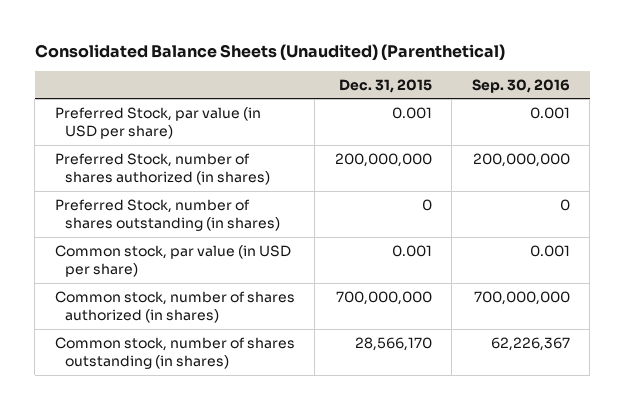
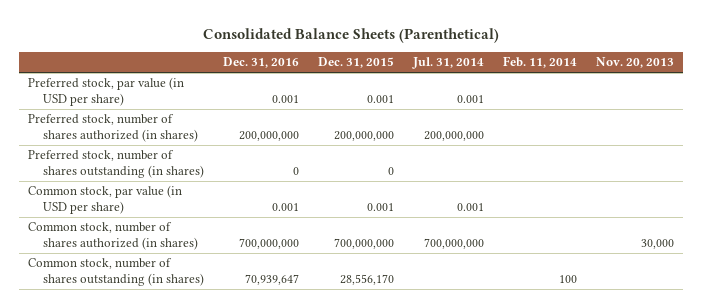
- Consolidated Balance Sheets (Unaudited) (Parenthetical)
+ Consolidated Balance Sheets (Parenthetical)
- | Dec. 31, 2015 | Sep. 30, 2016
+ | Dec. 31, 2016 | Dec. 31, 2015 | Jul. 31, 2014 | Feb. 11, 2014 | Nov. 20, 2013
- Preferred Stock, par value (in USD per share) | 0.001 | 0.001
- Preferred Stock, number of shares authorized (in shares) | 200,000,000 | 200,000,000
- Preferred Stock, number of shares outstanding (in shares) | 0 | 0
+ Preferred stock, par value (in USD per share) | 0.001 | 0.001 | 0.001 | |
+ Preferred stock, number of shares authorized (in shares) | 200,000,000 | 200,000,000 | 200,000,000 | |
+ Preferred stock, number of shares outstanding (in shares) | 0 | 0 | | |
- Common stock, number of shares outstanding (in shares) | 28,566,170 | 62,226,367
+ Common stock, number of shares outstanding (in shares) | 70,939,647 | 28,556,170 | | 100 |

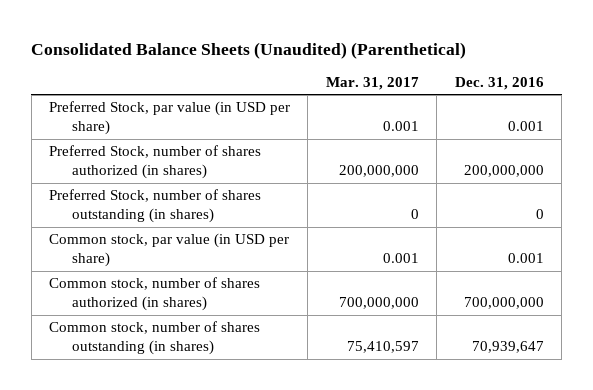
- Consolidated Balance Sheets (Parenthetical)
+ Consolidated Balance Sheets (Unaudited) (Parenthetical)
- | Dec. 31, 2016 | Dec. 31, 2015 | Jul. 31, 2014 | Feb. 11, 2014 | Nov. 20, 2013
+ | Mar. 31, 2017 | Dec. 31, 2016
- Preferred stock, par value (in USD per share) | 0.001 | 0.001 | 0.001 | |
- Preferred stock, number of shares authorized (in shares) | 200,000,000 | 200,000,000 | 200,000,000 | |
- Preferred stock, number of shares outstanding (in shares) | 0 | 0 | | |
+ Preferred Stock, par value (in USD per share) | 0.001 | 0.001
+ Preferred Stock, number of shares authorized (in shares) | 200,000,000 | 200,000,000
+ Preferred Stock, number of shares outstanding (in shares) | 0 | 0

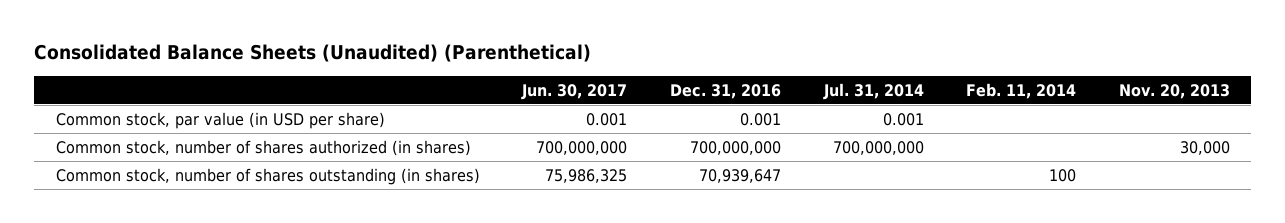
- | Mar. 31, 2017 | Dec. 31, 2016
+ | Jun. 30, 2017 | Dec. 31, 2016 | Jul. 31, 2014 | Feb. 11, 2014 | Nov. 20, 2013
- Preferred Stock, par value (in USD per share) | 0.001 | 0.001
- Preferred Stock, number of shares authorized (in shares) | 200,000,000 | 200,000,000
- Preferred Stock, number of shares outstanding (in shares) | 0 | 0

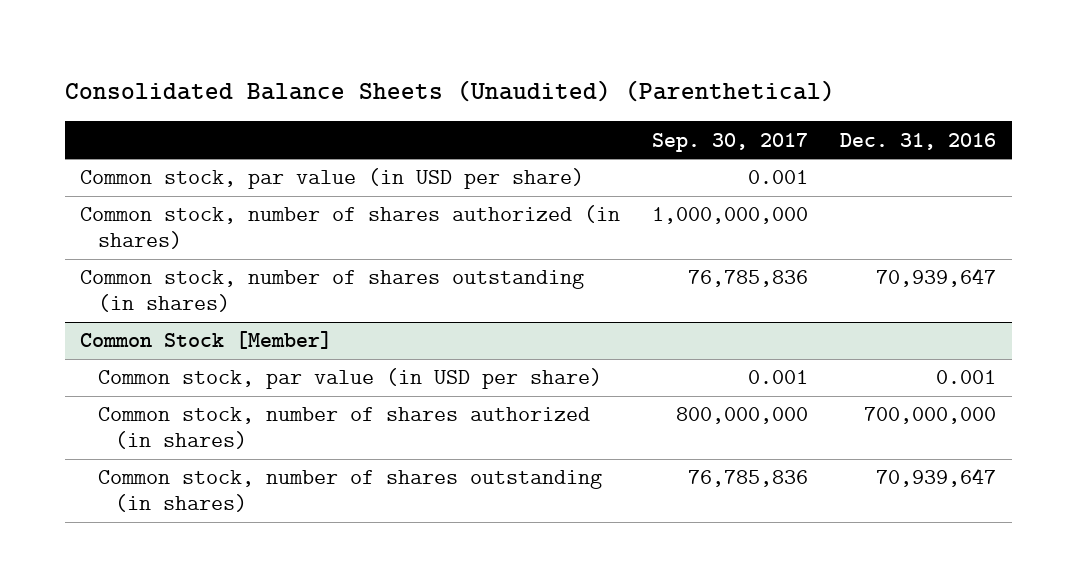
- | Jun. 30, 2017 | Dec. 31, 2016 | Jul. 31, 2014 | Feb. 11, 2014 | Nov. 20, 2013
+ | Sep. 30, 2017 | Dec. 31, 2016
+ Common stock, par value (in USD per share) | 0.001 |
+ Common stock, number of shares authorized (in shares) | 1,000,000,000 |
+ Common stock, number of shares outstanding (in shares) | 76,785,836 | 70,939,647
+ Common Stock [Member]

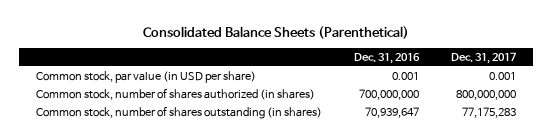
- Consolidated Balance Sheets (Unaudited) (Parenthetical)
+ Consolidated Balance Sheets (Parenthetical)
- | Sep. 30, 2017 | Dec. 31, 2016
+ | Dec. 31, 2016 | Dec. 31, 2017
- Common stock, par value (in USD per share) | 0.001 |
- Common stock, number of shares authorized (in shares) | 1,000,000,000 |
- Common stock, number of shares outstanding (in shares) | 76,785,836 | 70,939,647
- Common Stock [Member]

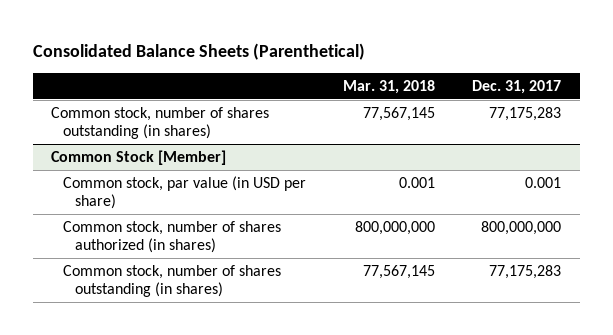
- | Dec. 31, 2016 | Dec. 31, 2017
+ | Mar. 31, 2018 | Dec. 31, 2017
+ Common stock, number of shares outstanding (in shares) | 77,567,145 | 77,175,283
+ Common Stock [Member]

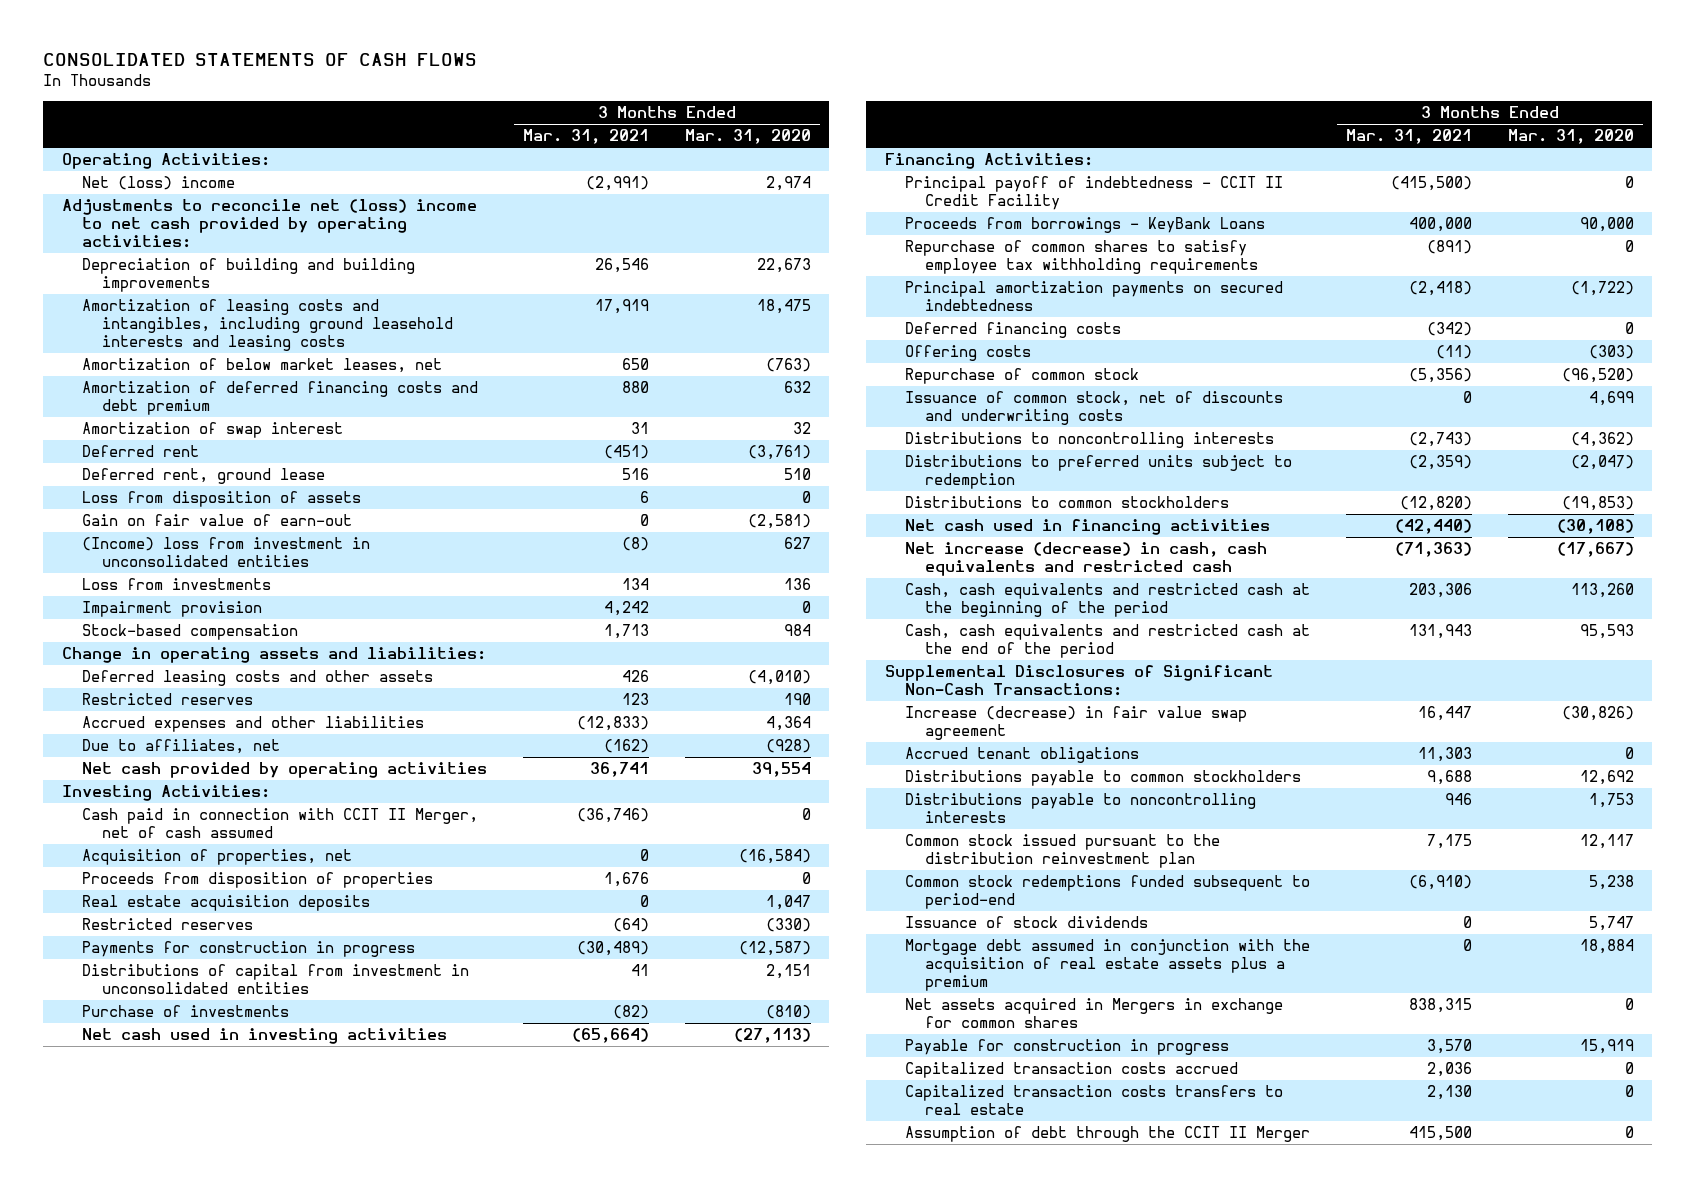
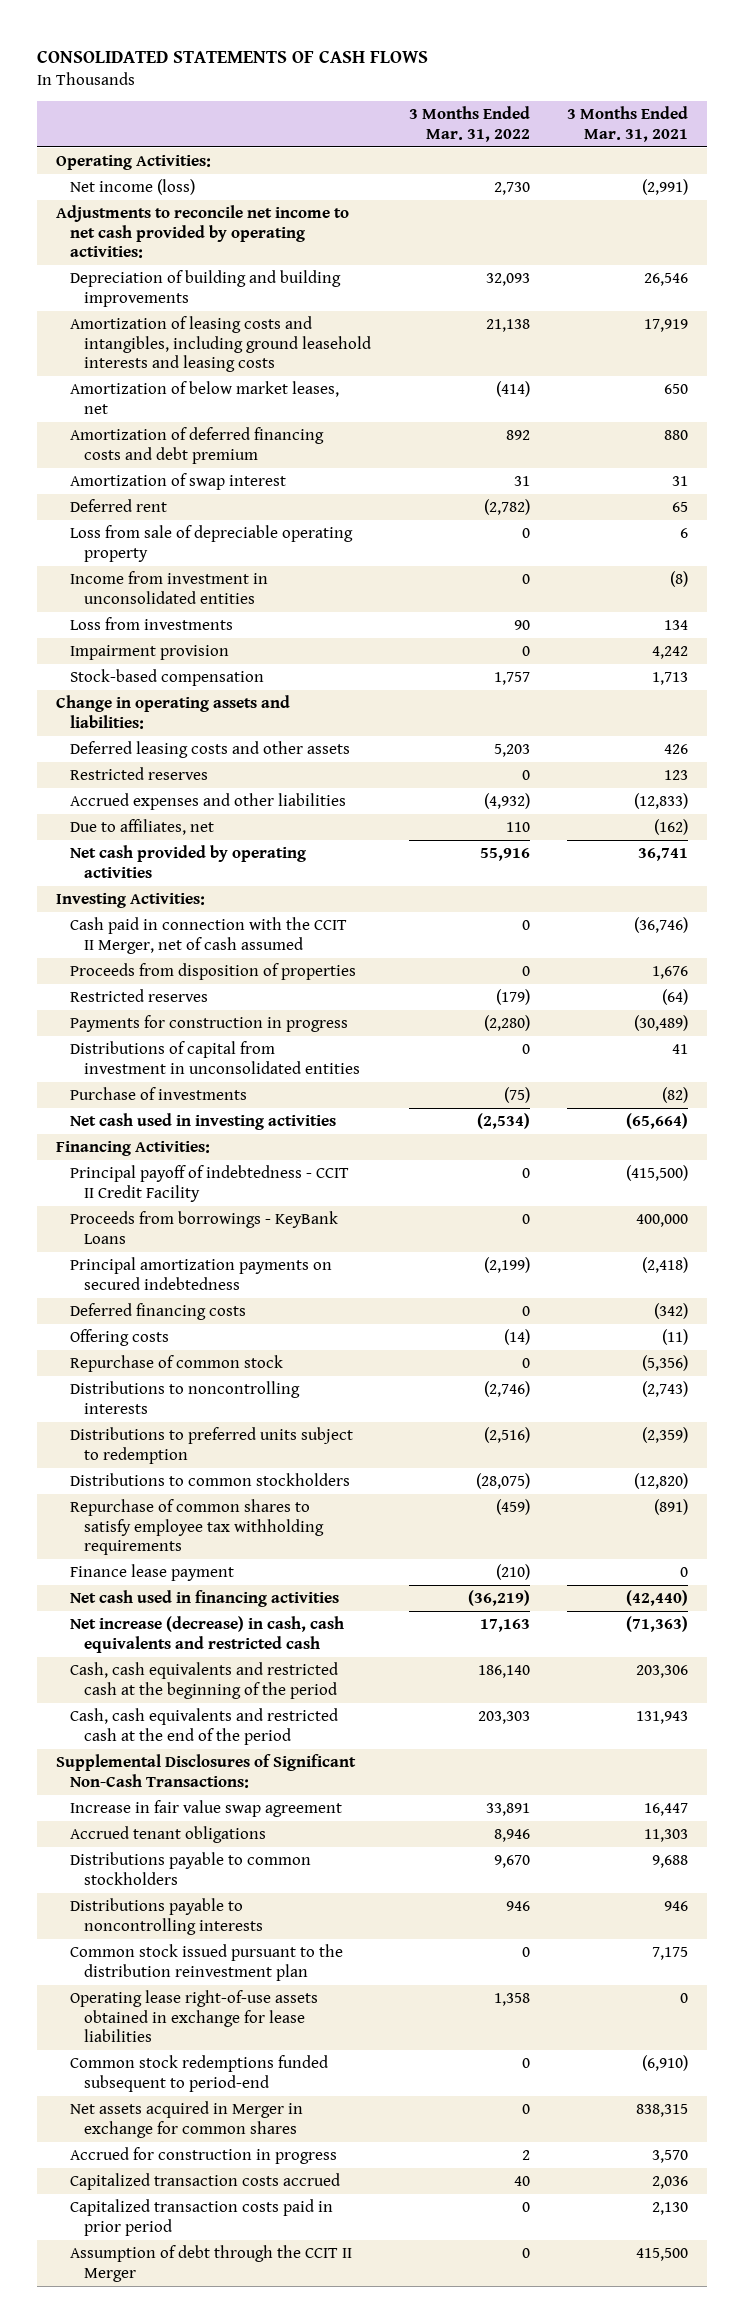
- | 3 Months Ended Mar. 31, 2021 | 3 Months Ended Mar. 31, 2020
+ | 3 Months Ended Mar. 31, 2022 | 3 Months Ended Mar. 31, 2021
- Net (loss) income | (2,991) | 2,974
- Adjustments to reconcile net (loss) income to net cash provided by operating activities:
+ Net income (loss) | 2,730 | (2,991)
+ Adjustments to reconcile net income to net cash provided by operating activities:
- Deferred rent | (451) | (3,761)
- Deferred rent, ground lease | 516 | 510
- Loss from disposition of assets | 6 | 0
- Gain on fair value of earn-out | 0 | (2,581)
- (Income) loss from investment in unconsolidated entities | (8) | 627
+ Deferred rent | (2,782) | 65
+ Loss from sale of depreciable operating property | 0 | 6
+ Income from investment in unconsolidated entities | 0 | (8)
- Cash paid in connection with CCIT II Merger, net of cash assumed | (36,746) | 0
- Acquisition of properties, net | 0 | (16,584)
+ Cash paid in connection with the CCIT II Merger, net of cash assumed | 0 | (36,746)
- Real estate acquisition deposits | 0 | 1,047
- Issuance of common stock, net of discounts and underwriting costs | 0 | 4,699
moved down: Repurchase of common shares to satisfy employee tax withholding requirements | (459) | (891)
+ Finance lease payment | (210) | 0
- Increase (decrease) in fair value swap agreement | 16,447 | (30,826)
+ Increase in fair value swap agreement | 33,891 | 16,447
+ Operating lease right-of-use assets obtained in exchange for lease liabilities | 1,358 | 0
- Issuance of stock dividends | 0 | 5,747
- Mortgage debt assumed in conjunction with the acquisition of real estate assets plus a premium | 0 | 18,884
- Net assets acquired in Mergers in exchange for common shares | 838,315 | 0
- Payable for construction in progress | 3,570 | 15,919
+ Net assets acquired in Merger in exchange for common shares | 0 | 838,315
+ Accrued for construction in progress | 2 | 3,570
- Capitalized transaction costs transfers to real estate | 2,130 | 0
+ Capitalized transaction costs paid in prior period | 0 | 2,130

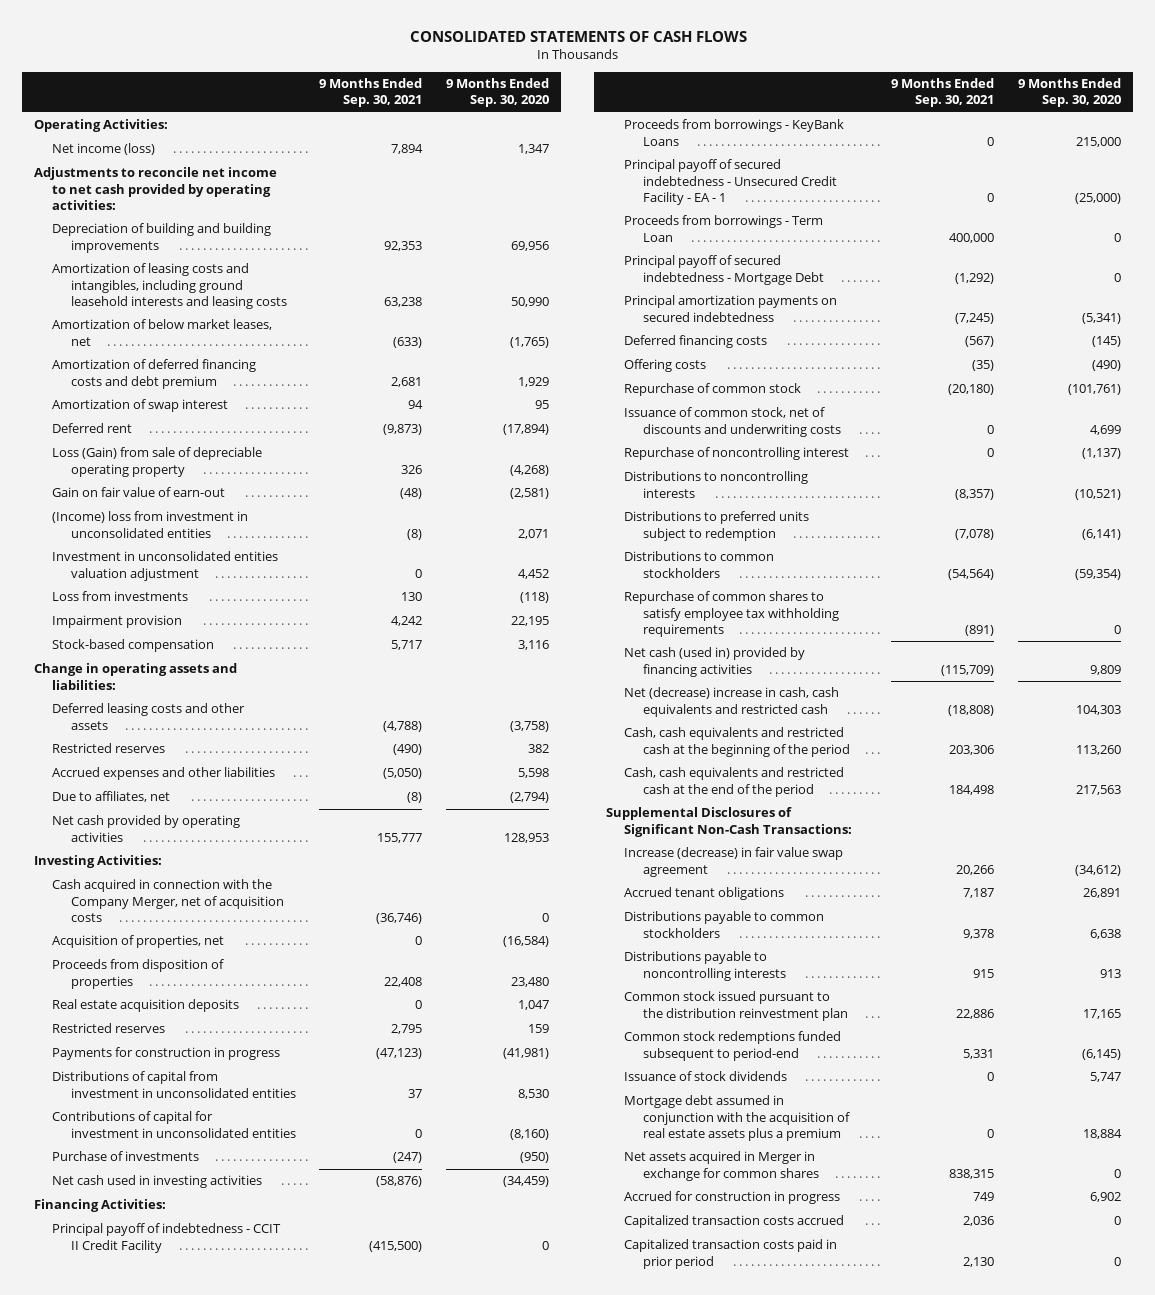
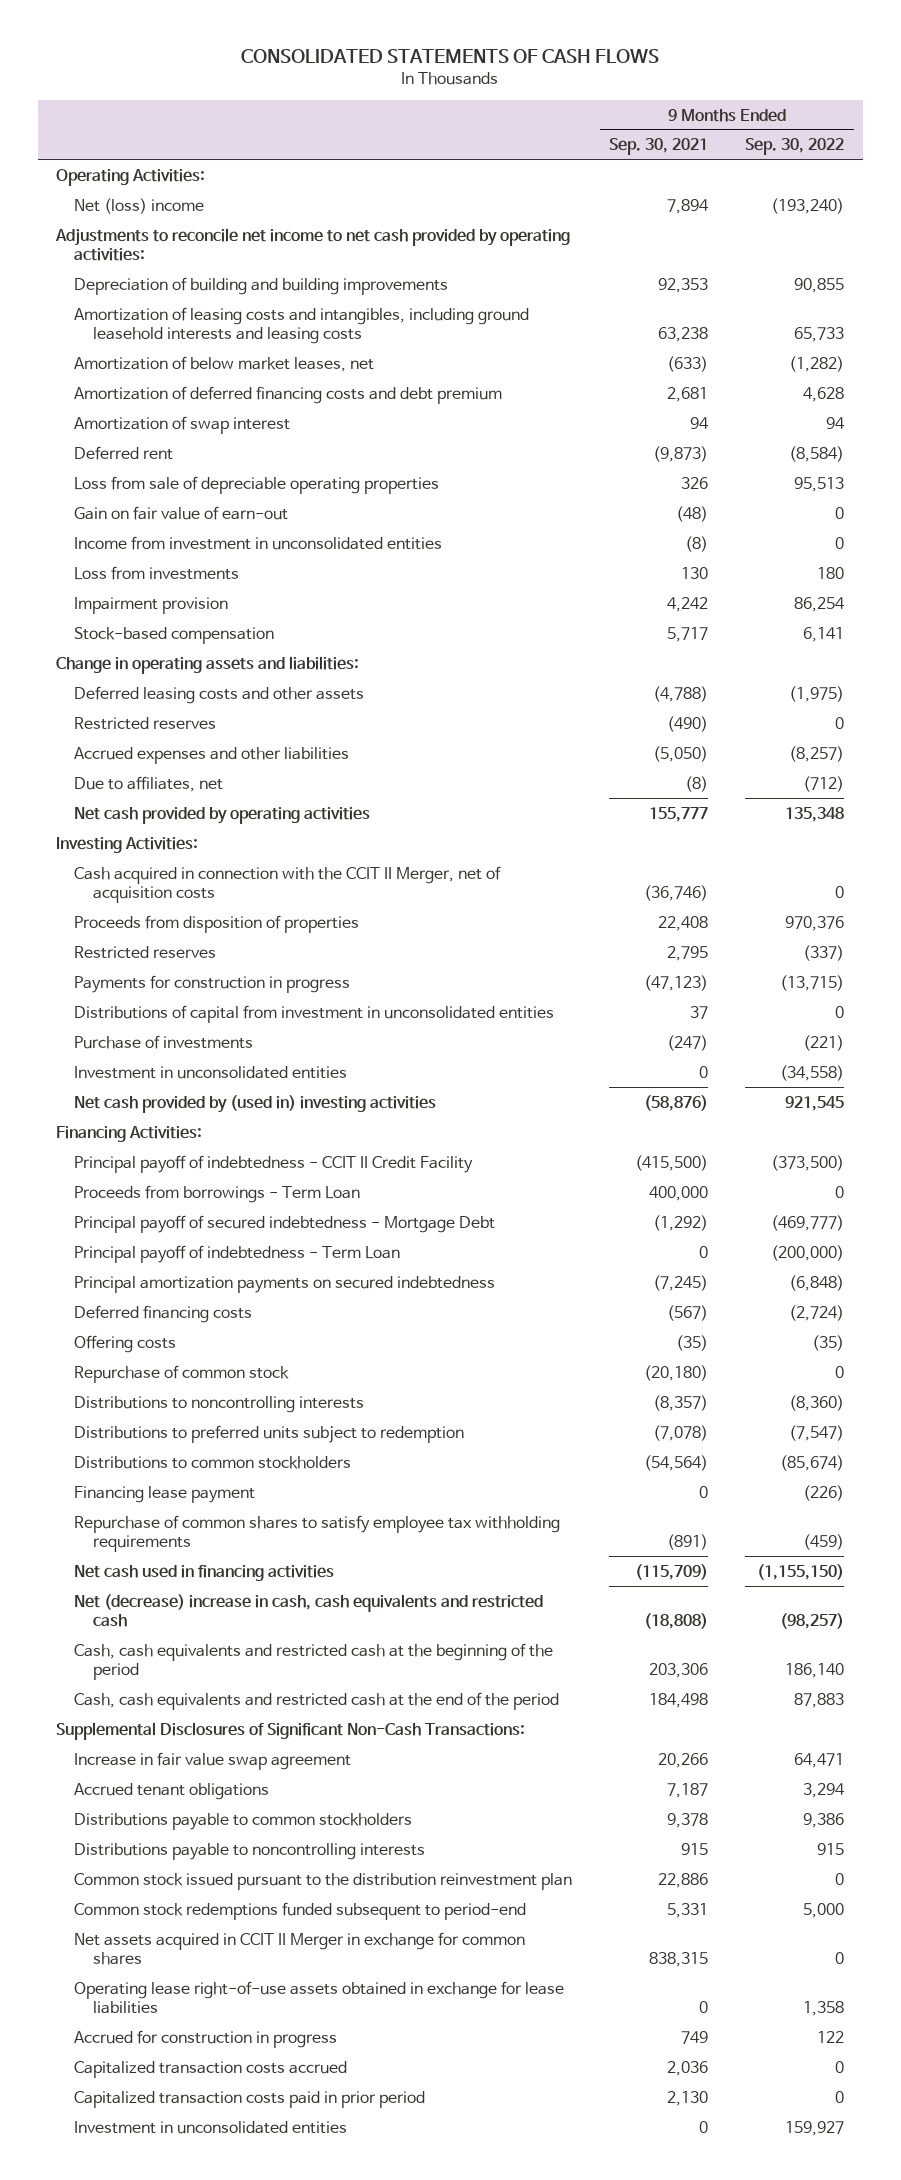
- | 9 Months Ended Sep. 30, 2021 | 9 Months Ended Sep. 30, 2020
+ | 9 Months Ended Sep. 30, 2021 | 9 Months Ended Sep. 30, 2022
- Net income (loss) | 7,894 | 1,347
+ Net (loss) income | 7,894 | (193,240)
- Loss (Gain) from sale of depreciable operating property | 326 | (4,268)
+ Loss from sale of depreciable operating properties | 326 | 95,513
- (Income) loss from investment in unconsolidated entities | (8) | 2,071
- Investment in unconsolidated entities valuation adjustment | 0 | 4,452
+ Income from investment in unconsolidated entities | (8) | 0
- Cash acquired in connection with the Company Merger, net of acquisition costs | (36,746) | 0
- Acquisition of properties, net | 0 | (16,584)
+ Cash acquired in connection with the CCIT II Merger, net of acquisition costs | (36,746) | 0
- Real estate acquisition deposits | 0 | 1,047
- Contributions of capital for investment in unconsolidated entities | 0 | (8,160)
- Net cash used in investing activities | (58,876) | (34,459)
+ Investment in unconsolidated entities | 0 | (34,558)
+ Net cash provided by (used in) investing activities | (58,876) | 921,545
- Proceeds from borrowings - KeyBank Loans | 0 | 215,000
- Principal payoff of secured indebtedness - Unsecured Credit Facility - EA - 1 | 0 | (25,000)
+ Principal payoff of indebtedness - Term Loan | 0 | (200,000)
- Issuance of common stock, net of discounts and underwriting costs | 0 | 4,699
- Repurchase of noncontrolling interest | 0 | (1,137)
+ Financing lease payment | 0 | (226)
- Net cash (used in) provided by financing activities | (115,709) | 9,809
+ Net cash used in financing activities | (115,709) | (1,155,150)
- Increase (decrease) in fair value swap agreement | 20,266 | (34,612)
+ Increase in fair value swap agreement | 20,266 | 64,471
- Issuance of stock dividends | 0 | 5,747
- Mortgage debt assumed in conjunction with the acquisition of real estate assets plus a premium | 0 | 18,884
- Net assets acquired in Merger in exchange for common shares | 838,315 | 0
+ Net assets acquired in CCIT II Merger in exchange for common shares | 838,315 | 0
+ Operating lease right-of-use assets obtained in exchange for lease liabilities | 0 | 1,358
+ Investment in unconsolidated entities | 0 | 159,927

